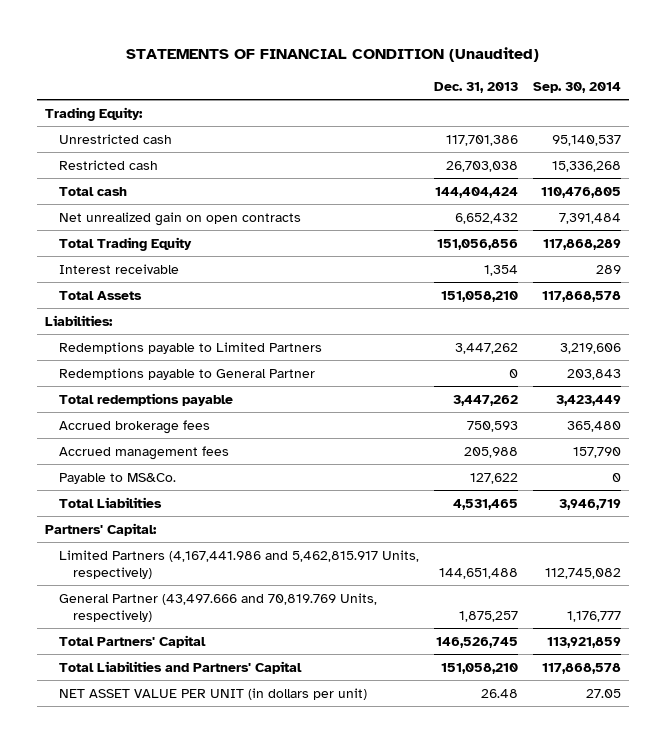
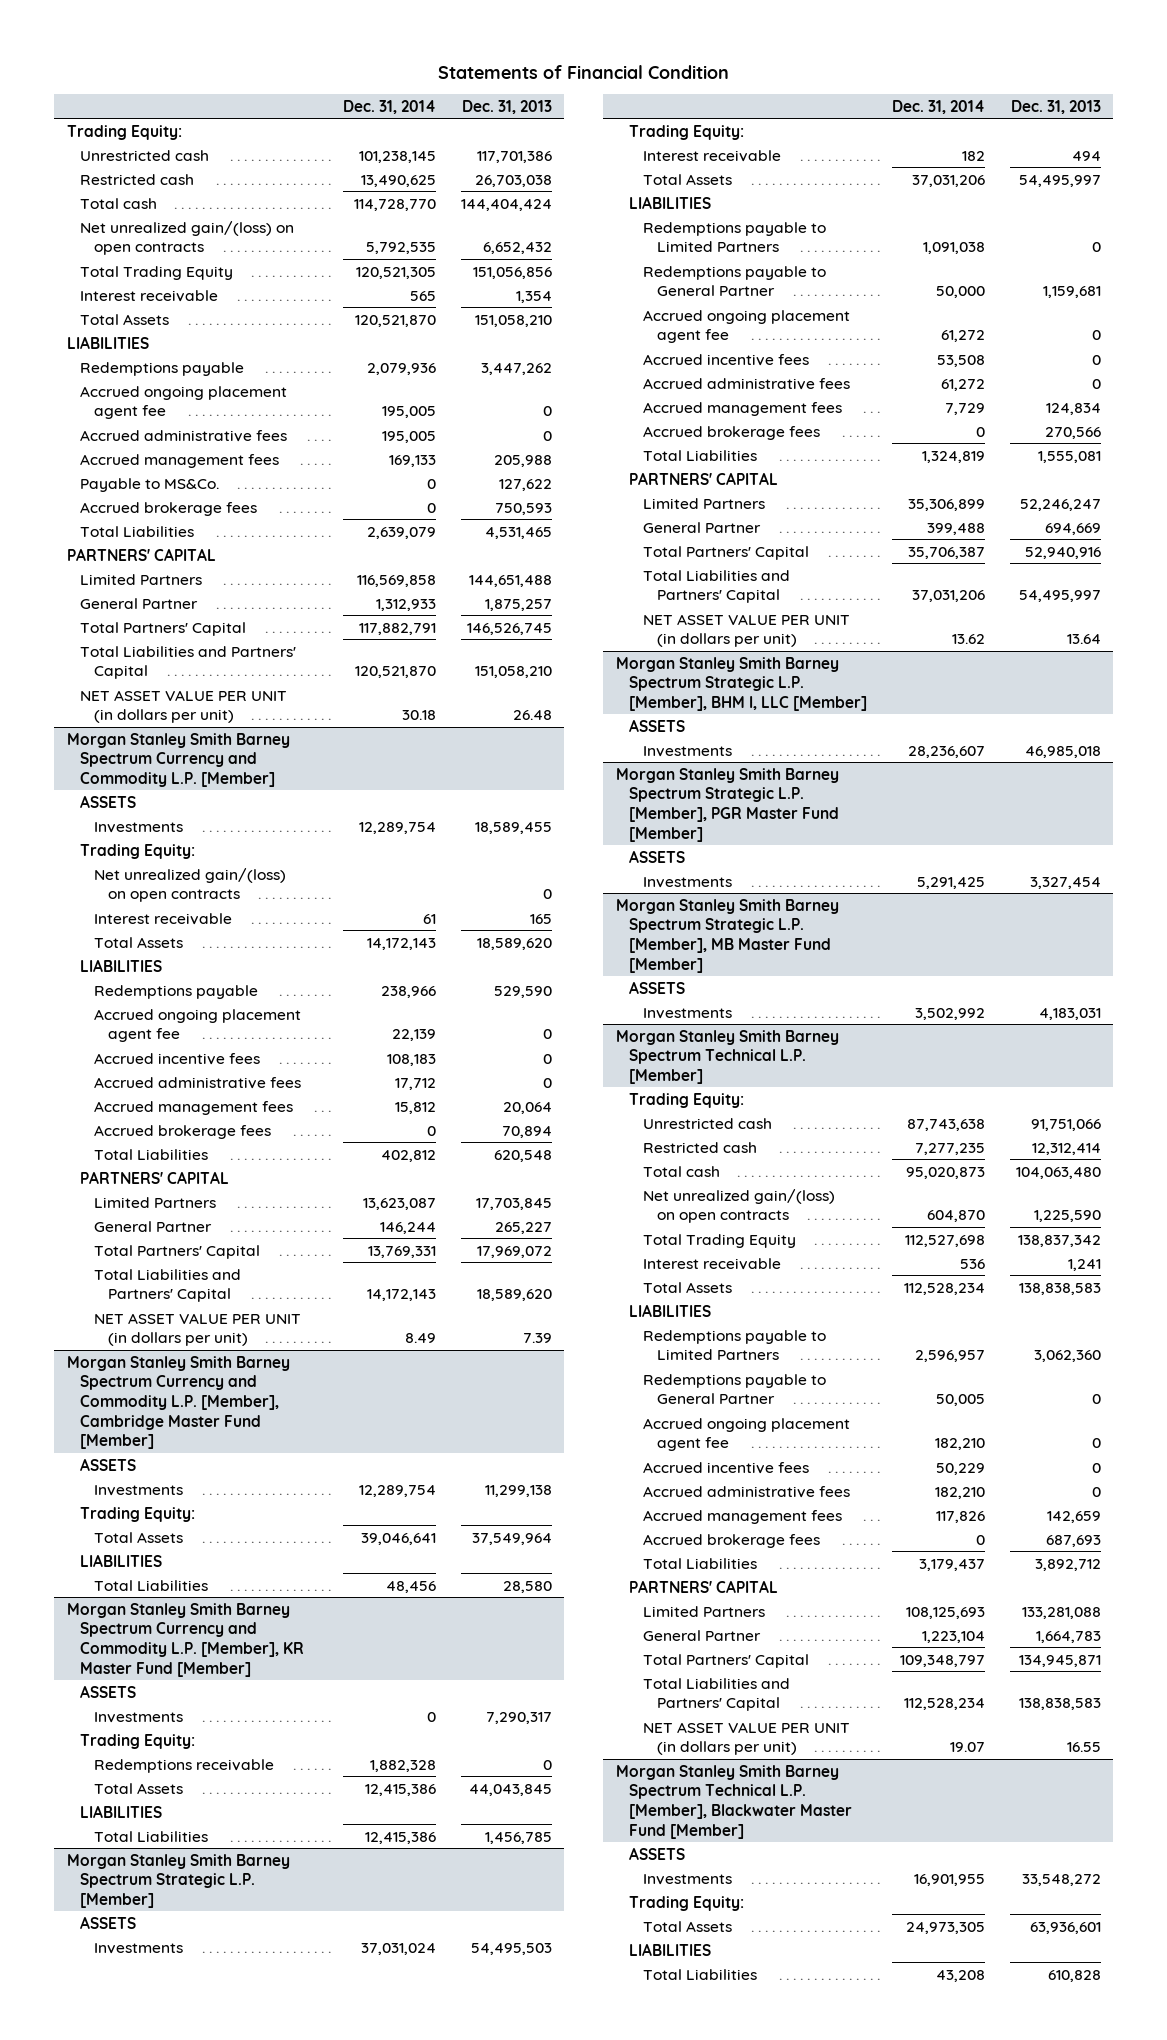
- STATEMENTS OF FINANCIAL CONDITION (Unaudited)
+ Statements of Financial Condition
- | Dec. 31, 2013 | Sep. 30, 2014
+ | Dec. 31, 2014 | Dec. 31, 2013
- Net unrealized gain on open contracts | 6,652,432 | 7,391,484
+ Net unrealized gain/(loss) on open contracts | 5,792,535 | 6,652,432
- Liabilities:
- Redemptions payable to Limited Partners | 3,447,262 | 3,219,606
- Redemptions payable to General Partner | 0 | 203,843
- Total redemptions payable | 3,447,262 | 3,423,449
+ LIABILITIES
+ Redemptions payable | 2,079,936 | 3,447,262
+ Accrued ongoing placement agent fee | 195,005 | 0
+ Accrued administrative fees | 195,005 | 0
moved down: Accrued brokerage fees | 0 | 750,593
- Partners' Capital:
- Limited Partners (4,167,441.986 and 5,462,815.917 Units, respectively) | 144,651,488 | 112,745,082
- General Partner (43,497.666 and 70,819.769 Units, respectively) | 1,875,257 | 1,176,777
+ PARTNERS' CAPITAL
+ Limited Partners | 116,569,858 | 144,651,488
+ General Partner | 1,312,933 | 1,875,257
+ Morgan Stanley Smith Barney Spectrum Currency and Commodity L.P. [Member]
+ ASSETS
+ Investments | 12,289,754 | 18,589,455
+ Trading Equity:
+ Net unrealized gain/(loss) on open contracts | | 0
+ Interest receivable | 61 | 165
+ Total Assets | 14,172,143 | 18,589,620
+ LIABILITIES
+ Redemptions payable | 238,966 | 529,590
+ Accrued ongoing placement agent fee | 22,139 | 0
+ Accrued incentive fees | 108,183 | 0
+ Accrued administrative fees | 17,712 | 0
+ Accrued management fees | 15,812 | 20,064
+ Accrued brokerage fees | 0 | 70,894
+ Total Liabilities | 402,812 | 620,548
+ PARTNERS' CAPITAL
+ Limited Partners | 13,623,087 | 17,703,845
+ General Partner | 146,244 | 265,227
+ Total Partners' Capital | 13,769,331 | 17,969,072
+ Total Liabilities and Partners' Capital | 14,172,143 | 18,589,620
+ NET ASSET VALUE PER UNIT (in dollars per unit) | 8.49 | 7.39
+ Morgan Stanley Smith Barney Spectrum Currency and Commodity L.P. [Member], Cambridge Master Fund [Member]
+ ASSETS
+ Investments | 12,289,754 | 11,299,138
+ Trading Equity:
+ Total Assets | 39,046,641 | 37,549,964
+ LIABILITIES
+ Total Liabilities | 48,456 | 28,580
+ Morgan Stanley Smith Barney Spectrum Currency and Commodity L.P. [Member], KR Master Fund [Member]
+ ASSETS
+ Investments | 0 | 7,290,317
+ Trading Equity:
+ Redemptions receivable | 1,882,328 | 0
+ Total Assets | 12,415,386 | 44,043,845
+ LIABILITIES
+ Total Liabilities | 12,415,386 | 1,456,785
+ Morgan Stanley Smith Barney Spectrum Strategic L.P. [Member]
+ ASSETS
+ Investments | 37,031,024 | 54,495,503
+ Trading Equity:
+ Interest receivable | 182 | 494
+ Total Assets | 37,031,206 | 54,495,997
+ LIABILITIES
+ Redemptions payable to Limited Partners | 1,091,038 | 0
+ Redemptions payable to General Partner | 50,000 | 1,159,681
+ Accrued ongoing placement agent fee | 61,272 | 0
+ Accrued incentive fees | 53,508 | 0
+ Accrued administrative fees | 61,272 | 0
+ Accrued management fees | 7,729 | 124,834
+ Accrued brokerage fees | 0 | 270,566
+ Total Liabilities | 1,324,819 | 1,555,081
+ PARTNERS' CAPITAL
+ Limited Partners | 35,306,899 | 52,246,247
+ General Partner | 399,488 | 694,669
+ Total Partners' Capital | 35,706,387 | 52,940,916
+ Total Liabilities and Partners' Capital | 37,031,206 | 54,495,997
+ NET ASSET VALUE PER UNIT (in dollars per unit) | 13.62 | 13.64
+ Morgan Stanley Smith Barney Spectrum Strategic L.P. [Member], BHM I, LLC [Member]
+ ASSETS
+ Investments | 28,236,607 | 46,985,018
+ Morgan Stanley Smith Barney Spectrum Strategic L.P. [Member], PGR Master Fund [Member]
+ ASSETS
+ Investments | 5,291,425 | 3,327,454
+ Morgan Stanley Smith Barney Spectrum Strategic L.P. [Member], MB Master Fund [Member]
+ ASSETS
+ Investments | 3,502,992 | 4,183,031
+ Morgan Stanley Smith Barney Spectrum Technical L.P. [Member]
+ Trading Equity:
+ Unrestricted cash | 87,743,638 | 91,751,066
+ Restricted cash | 7,277,235 | 12,312,414
+ Total cash | 95,020,873 | 104,063,480
+ Net unrealized gain/(loss) on open contracts | 604,870 | 1,225,590
+ Total Trading Equity | 112,527,698 | 138,837,342
+ Interest receivable | 536 | 1,241
+ Total Assets | 112,528,234 | 138,838,583
+ LIABILITIES
+ Redemptions payable to Limited Partners | 2,596,957 | 3,062,360
+ Redemptions payable to General Partner | 50,005 | 0
+ Accrued ongoing placement agent fee | 182,210 | 0
+ Accrued incentive fees | 50,229 | 0
+ Accrued administrative fees | 182,210 | 0
+ Accrued management fees | 117,826 | 142,659
+ Accrued brokerage fees | 0 | 687,693
+ Total Liabilities | 3,179,437 | 3,892,712
+ PARTNERS' CAPITAL
+ Limited Partners | 108,125,693 | 133,281,088
+ General Partner | 1,223,104 | 1,664,783
+ Total Partners' Capital | 109,348,797 | 134,945,871
+ Total Liabilities and Partners' Capital | 112,528,234 | 138,838,583
+ NET ASSET VALUE PER UNIT (in dollars per unit) | 19.07 | 16.55
+ Morgan Stanley Smith Barney Spectrum Technical L.P. [Member], Blackwater Master Fund [Member]
+ ASSETS
+ Investments | 16,901,955 | 33,548,272
+ Trading Equity:
+ Total Assets | 24,973,305 | 63,936,601
+ LIABILITIES
+ Total Liabilities | 43,208 | 610,828

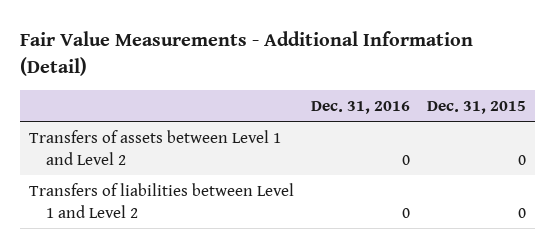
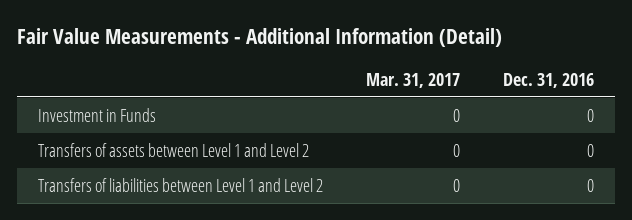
- | Dec. 31, 2016 | Dec. 31, 2015
+ | Mar. 31, 2017 | Dec. 31, 2016
+ Investment in Funds | 0 | 0

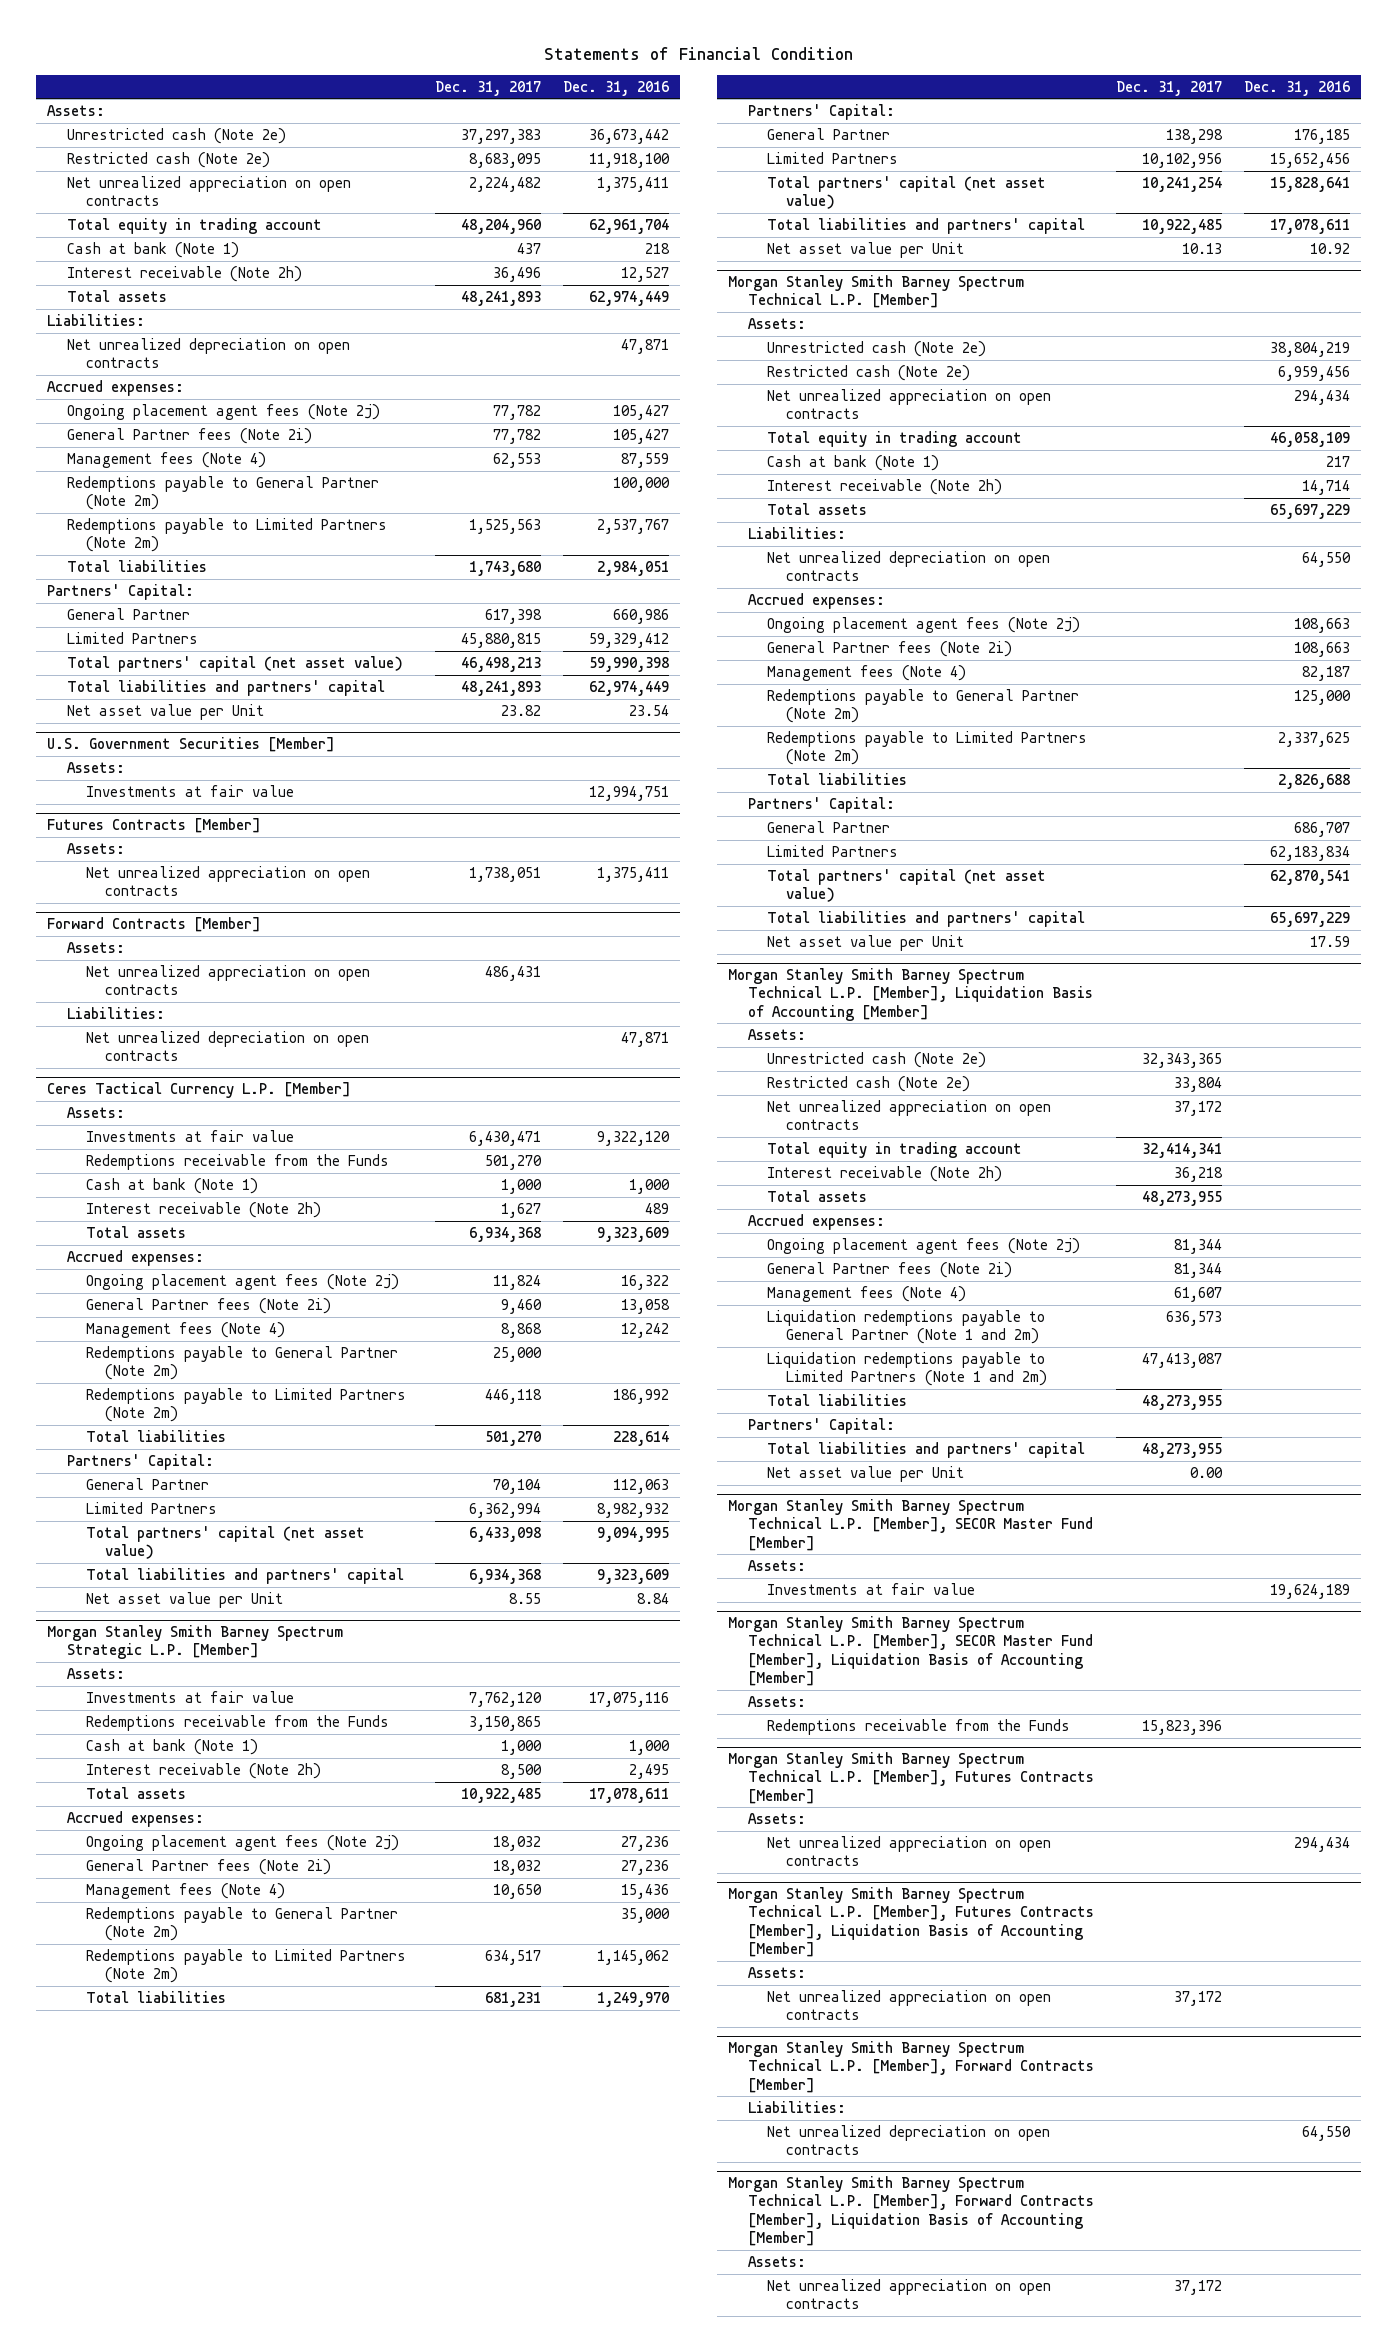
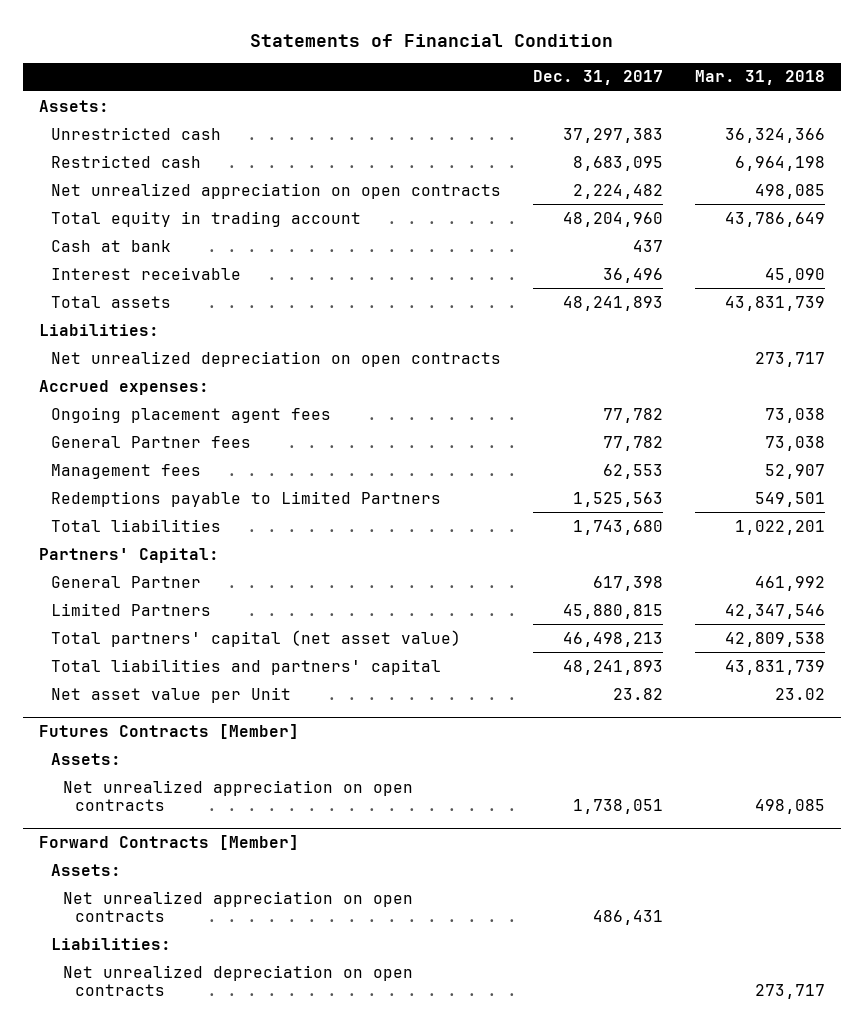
- | Dec. 31, 2017 | Dec. 31, 2016
+ | Dec. 31, 2017 | Mar. 31, 2018
- Unrestricted cash (Note 2e) | 37,297,383 | 36,673,442
- Restricted cash (Note 2e) | 8,683,095 | 11,918,100
+ Unrestricted cash | 37,297,383 | 36,324,366
+ Restricted cash | 8,683,095 | 6,964,198
- Cash at bank (Note 1) | 437 | 218
- Interest receivable (Note 2h) | 36,496 | 12,527
+ Cash at bank | 437 |
+ Interest receivable | 36,496 | 45,090
- Ongoing placement agent fees (Note 2j) | 77,782 | 105,427
- General Partner fees (Note 2i) | 77,782 | 105,427
- Management fees (Note 4) | 62,553 | 87,559
- Redemptions payable to General Partner (Note 2m) | | 100,000
- Redemptions payable to Limited Partners (Note 2m) | 1,525,563 | 2,537,767
+ Ongoing placement agent fees | 77,782 | 73,038
+ General Partner fees | 77,782 | 73,038
+ Management fees | 62,553 | 52,907
+ Redemptions payable to Limited Partners | 1,525,563 | 549,501
- U.S. Government Securities [Member]
- Assets:
- Investments at fair value | | 12,994,751
- Ceres Tactical Currency L.P. [Member]
- Assets:
- Investments at fair value | 6,430,471 | 9,322,120
- Redemptions receivable from the Funds | 501,270 |
- Cash at bank (Note 1) | 1,000 | 1,000
- Interest receivable (Note 2h) | 1,627 | 489
- Total assets | 6,934,368 | 9,323,609
- Accrued expenses:
- Ongoing placement agent fees (Note 2j) | 11,824 | 16,322
- General Partner fees (Note 2i) | 9,460 | 13,058
- Management fees (Note 4) | 8,868 | 12,242
- Redemptions payable to General Partner (Note 2m) | 25,000 |
- Redemptions payable to Limited Partners (Note 2m) | 446,118 | 186,992
- Total liabilities | 501,270 | 228,614
- Partners' Capital:
- General Partner | 70,104 | 112,063
- Limited Partners | 6,362,994 | 8,982,932
- Total partners' capital (net asset value) | 6,433,098 | 9,094,995
- Total liabilities and partners' capital | 6,934,368 | 9,323,609
- Net asset value per Unit | 8.55 | 8.84
- Morgan Stanley Smith Barney Spectrum Strategic L.P. [Member]
- Assets:
- Investments at fair value | 7,762,120 | 17,075,116
- Redemptions receivable from the Funds | 3,150,865 |
- Cash at bank (Note 1) | 1,000 | 1,000
- Interest receivable (Note 2h) | 8,500 | 2,495
- Total assets | 10,922,485 | 17,078,611
- Accrued expenses:
- Ongoing placement agent fees (Note 2j) | 18,032 | 27,236
- General Partner fees (Note 2i) | 18,032 | 27,236
- Management fees (Note 4) | 10,650 | 15,436
- Redemptions payable to General Partner (Note 2m) | | 35,000
- Redemptions payable to Limited Partners (Note 2m) | 634,517 | 1,145,062
- Total liabilities | 681,231 | 1,249,970
- Partners' Capital:
- General Partner | 138,298 | 176,185
- Limited Partners | 10,102,956 | 15,652,456
- Total partners' capital (net asset value) | 10,241,254 | 15,828,641
- Total liabilities and partners' capital | 10,922,485 | 17,078,611
- Net asset value per Unit | 10.13 | 10.92
- Morgan Stanley Smith Barney Spectrum Technical L.P. [Member]
- Assets:
- Unrestricted cash (Note 2e) | | 38,804,219
- Restricted cash (Note 2e) | | 6,959,456
- Net unrealized appreciation on open contracts | | 294,434
- Total equity in trading account | | 46,058,109
- Cash at bank (Note 1) | | 217
- Interest receivable (Note 2h) | | 14,714
- Total assets | | 65,697,229
- Liabilities:
- Net unrealized depreciation on open contracts | | 64,550
- Accrued expenses:
- Ongoing placement agent fees (Note 2j) | | 108,663
- General Partner fees (Note 2i) | | 108,663
- Management fees (Note 4) | | 82,187
- Redemptions payable to General Partner (Note 2m) | | 125,000
- Redemptions payable to Limited Partners (Note 2m) | | 2,337,625
- Total liabilities | | 2,826,688
- Partners' Capital:
- General Partner | | 686,707
- Limited Partners | | 62,183,834
- Total partners' capital (net asset value) | | 62,870,541
- Total liabilities and partners' capital | | 65,697,229
- Net asset value per Unit | | 17.59
- Morgan Stanley Smith Barney Spectrum Technical L.P. [Member], Liquidation Basis of Accounting [Member]
- Assets:
- Unrestricted cash (Note 2e) | 32,343,365 |
- Restricted cash (Note 2e) | 33,804 |
- Net unrealized appreciation on open contracts | 37,172 |
- Total equity in trading account | 32,414,341 |
- Interest receivable (Note 2h) | 36,218 |
- Total assets | 48,273,955 |
- Accrued expenses:
- Ongoing placement agent fees (Note 2j) | 81,344 |
- General Partner fees (Note 2i) | 81,344 |
- Management fees (Note 4) | 61,607 |
- Liquidation redemptions payable to General Partner (Note 1 and 2m) | 636,573 |
- Liquidation redemptions payable to Limited Partners (Note 1 and 2m) | 47,413,087 |
- Total liabilities | 48,273,955 |
- Partners' Capital:
- Total liabilities and partners' capital | 48,273,955 |
- Net asset value per Unit | 0.00 |
- Morgan Stanley Smith Barney Spectrum Technical L.P. [Member], SECOR Master Fund [Member]
- Assets:
- Investments at fair value | | 19,624,189
- Morgan Stanley Smith Barney Spectrum Technical L.P. [Member], SECOR Master Fund [Member], Liquidation Basis of Accounting [Member]
- Assets:
- Redemptions receivable from the Funds | 15,823,396 |
- Morgan Stanley Smith Barney Spectrum Technical L.P. [Member], Futures Contracts [Member]
- Assets:
- Net unrealized appreciation on open contracts | | 294,434
- Morgan Stanley Smith Barney Spectrum Technical L.P. [Member], Futures Contracts [Member], Liquidation Basis of Accounting [Member]
- Assets:
- Net unrealized appreciation on open contracts | 37,172 |
- Morgan Stanley Smith Barney Spectrum Technical L.P. [Member], Forward Contracts [Member]
- Liabilities:
- Net unrealized depreciation on open contracts | | 64,550
- Morgan Stanley Smith Barney Spectrum Technical L.P. [Member], Forward Contracts [Member], Liquidation Basis of Accounting [Member]
- Assets:
- Net unrealized appreciation on open contracts | 37,172 |

